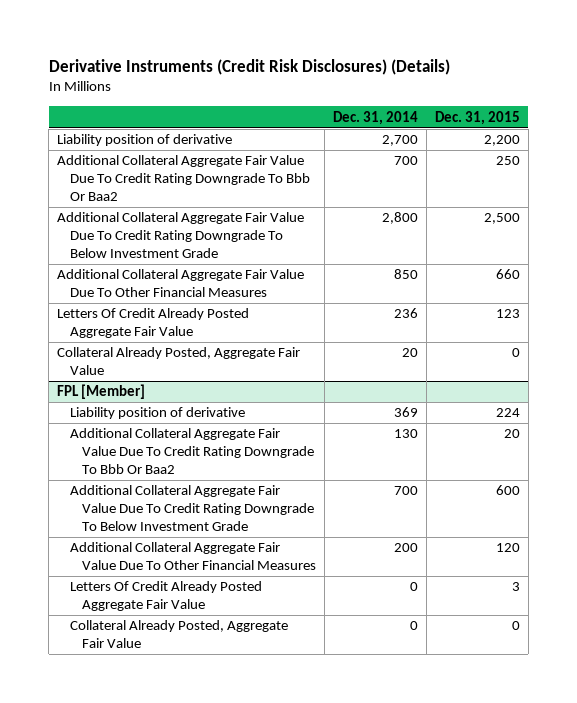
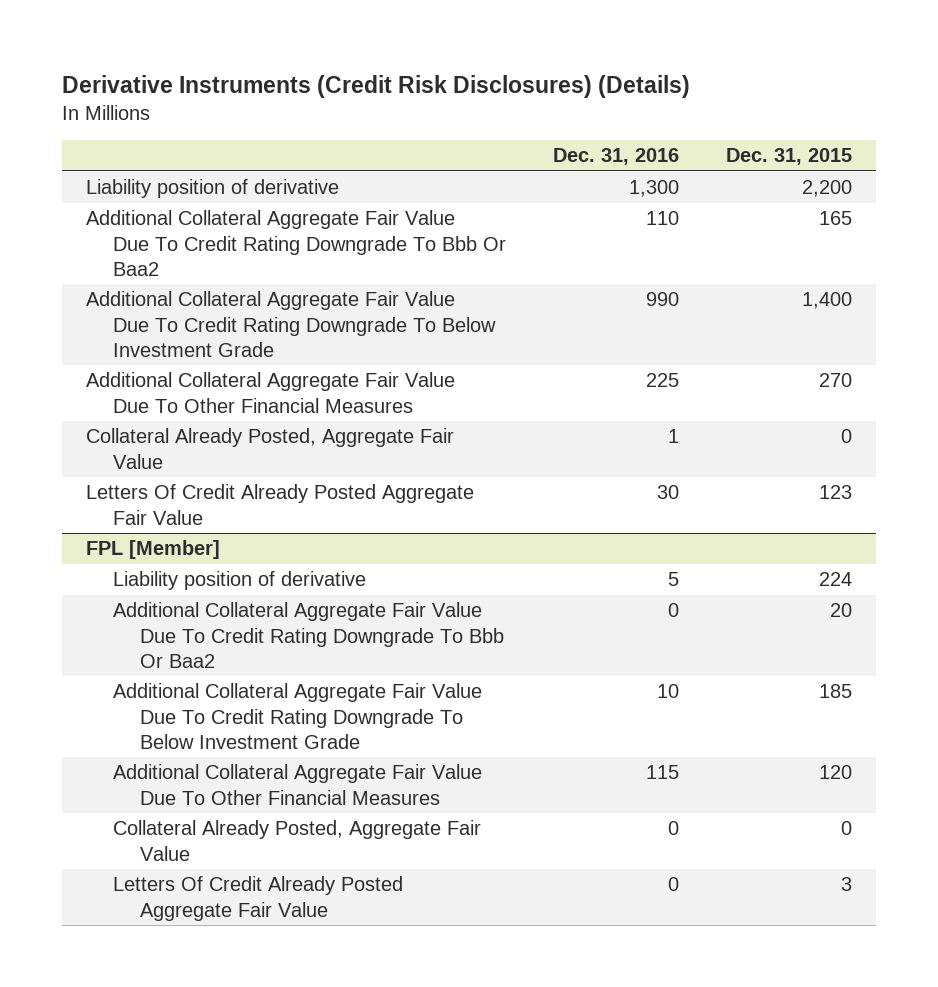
- | Dec. 31, 2014 | Dec. 31, 2015
+ | Dec. 31, 2016 | Dec. 31, 2015
- Additional Collateral Aggregate Fair Value Due To Credit Rating Downgrade To Bbb Or Baa2 | 700 | 250
- Additional Collateral Aggregate Fair Value Due To Credit Rating Downgrade To Below Investment Grade | 2,800 | 2,500
- Additional Collateral Aggregate Fair Value Due To Other Financial Measures | 850 | 660
+ Additional Collateral Aggregate Fair Value Due To Credit Rating Downgrade To Bbb Or Baa2 | 110 | 165
+ Additional Collateral Aggregate Fair Value Due To Credit Rating Downgrade To Below Investment Grade | 990 | 1,400
+ Additional Collateral Aggregate Fair Value Due To Other Financial Measures | 225 | 270
moved down: Letters Of Credit Already Posted Aggregate Fair Value | 30 | 123
@ FPL [Member]
- Additional Collateral Aggregate Fair Value Due To Credit Rating Downgrade To Below Investment Grade | 700 | 600
+ Additional Collateral Aggregate Fair Value Due To Credit Rating Downgrade To Below Investment Grade | 10 | 185
moved down: Letters Of Credit Already Posted Aggregate Fair Value | 0 | 3

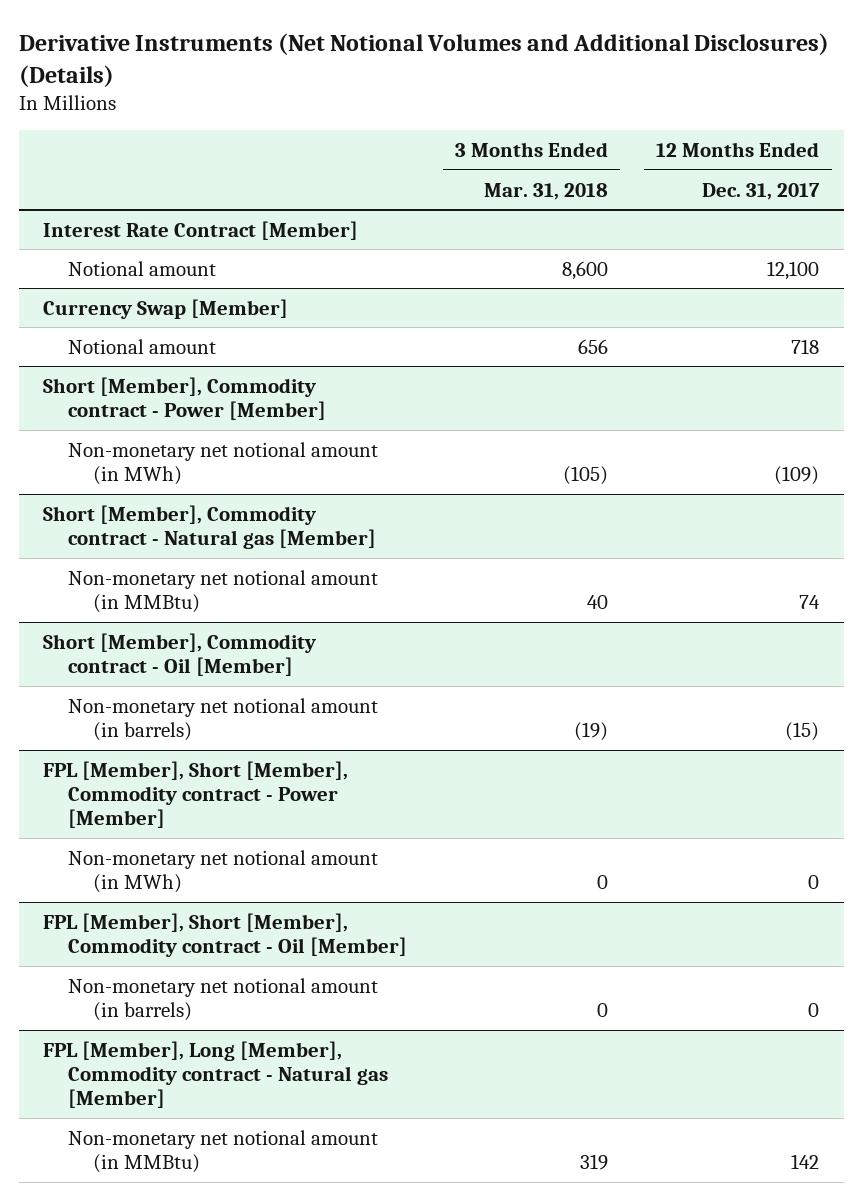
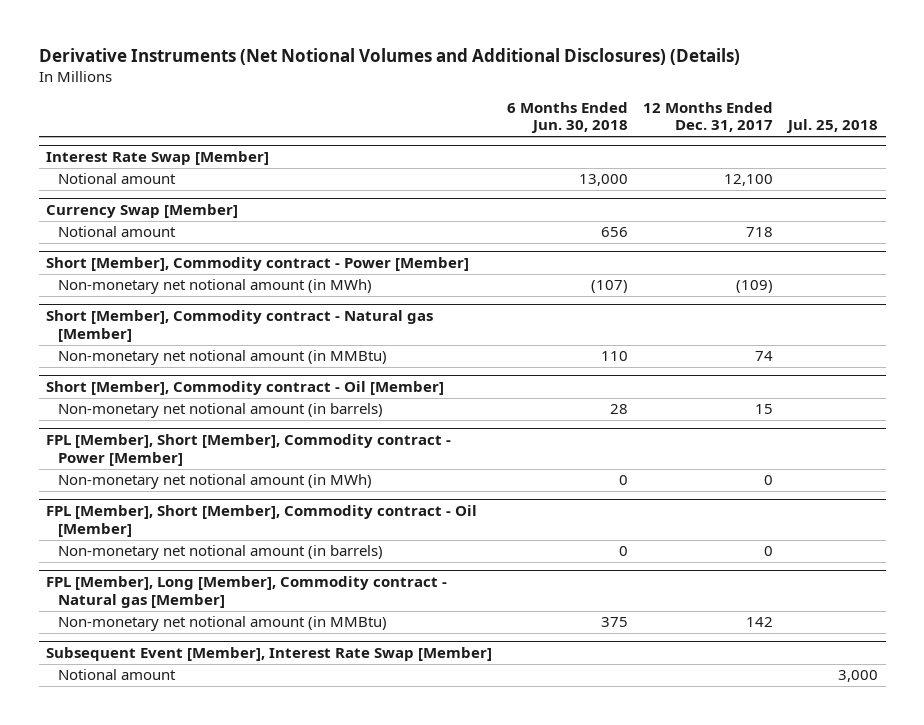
- | 3 Months Ended Mar. 31, 2018 | 12 Months Ended Dec. 31, 2017
+ | 6 Months Ended Jun. 30, 2018 | 12 Months Ended Dec. 31, 2017 | Jul. 25, 2018
- Interest Rate Contract [Member]
+ Interest Rate Swap [Member]
@ Short [Member], Commodity contract - Oil [Member]
- Non-monetary net notional amount (in barrels) | (19) | (15)
+ Non-monetary net notional amount (in barrels) | 28 | 15 |
+ Subsequent Event [Member], Interest Rate Swap [Member]
+ Notional amount | | | 3,000

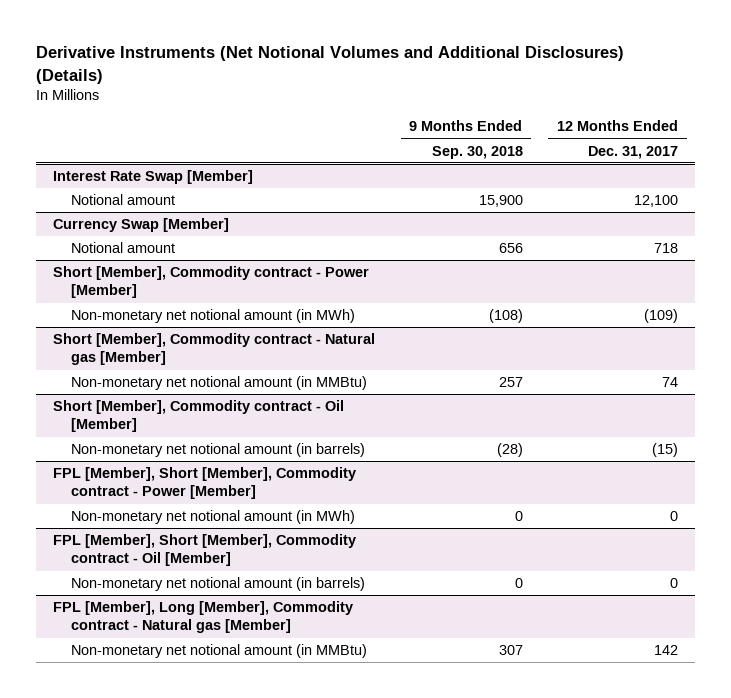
- | 6 Months Ended Jun. 30, 2018 | 12 Months Ended Dec. 31, 2017 | Jul. 25, 2018
+ | 9 Months Ended Sep. 30, 2018 | 12 Months Ended Dec. 31, 2017
@ Short [Member], Commodity contract - Oil [Member]
- Non-monetary net notional amount (in barrels) | 28 | 15 |
+ Non-monetary net notional amount (in barrels) | (28) | (15)
- Subsequent Event [Member], Interest Rate Swap [Member]
- Notional amount | | | 3,000

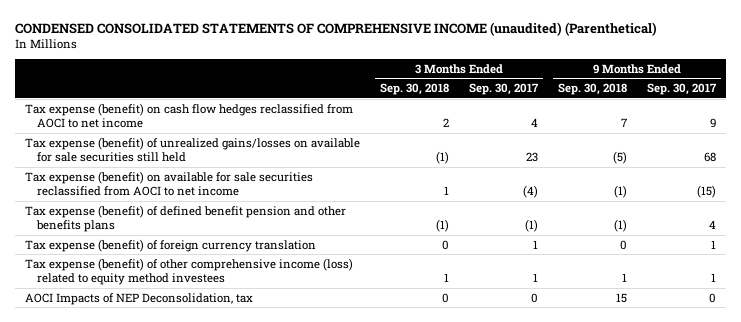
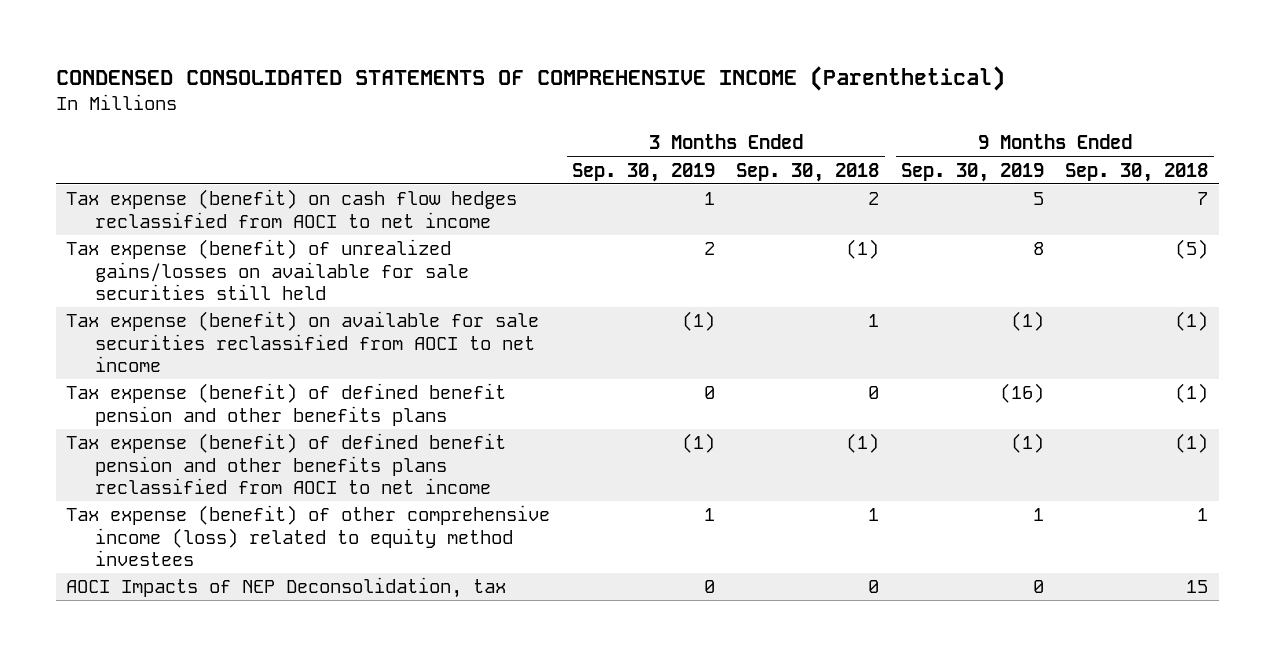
- CONDENSED CONSOLIDATED STATEMENTS OF COMPREHENSIVE INCOME (unaudited) (Parenthetical)
+ CONDENSED CONSOLIDATED STATEMENTS OF COMPREHENSIVE INCOME (Parenthetical)
- | 3 Months Ended Sep. 30, 2018 | 3 Months Ended Sep. 30, 2017 | 9 Months Ended Sep. 30, 2018 | 9 Months Ended Sep. 30, 2017
+ | 3 Months Ended Sep. 30, 2019 | 3 Months Ended Sep. 30, 2018 | 9 Months Ended Sep. 30, 2019 | 9 Months Ended Sep. 30, 2018
- Tax expense (benefit) of defined benefit pension and other benefits plans | (1) | (1) | (1) | 4
- Tax expense (benefit) of foreign currency translation | 0 | 1 | 0 | 1
+ Tax expense (benefit) of defined benefit pension and other benefits plans | 0 | 0 | (16) | (1)
+ Tax expense (benefit) of defined benefit pension and other benefits plans reclassified from AOCI to net income | (1) | (1) | (1) | (1)

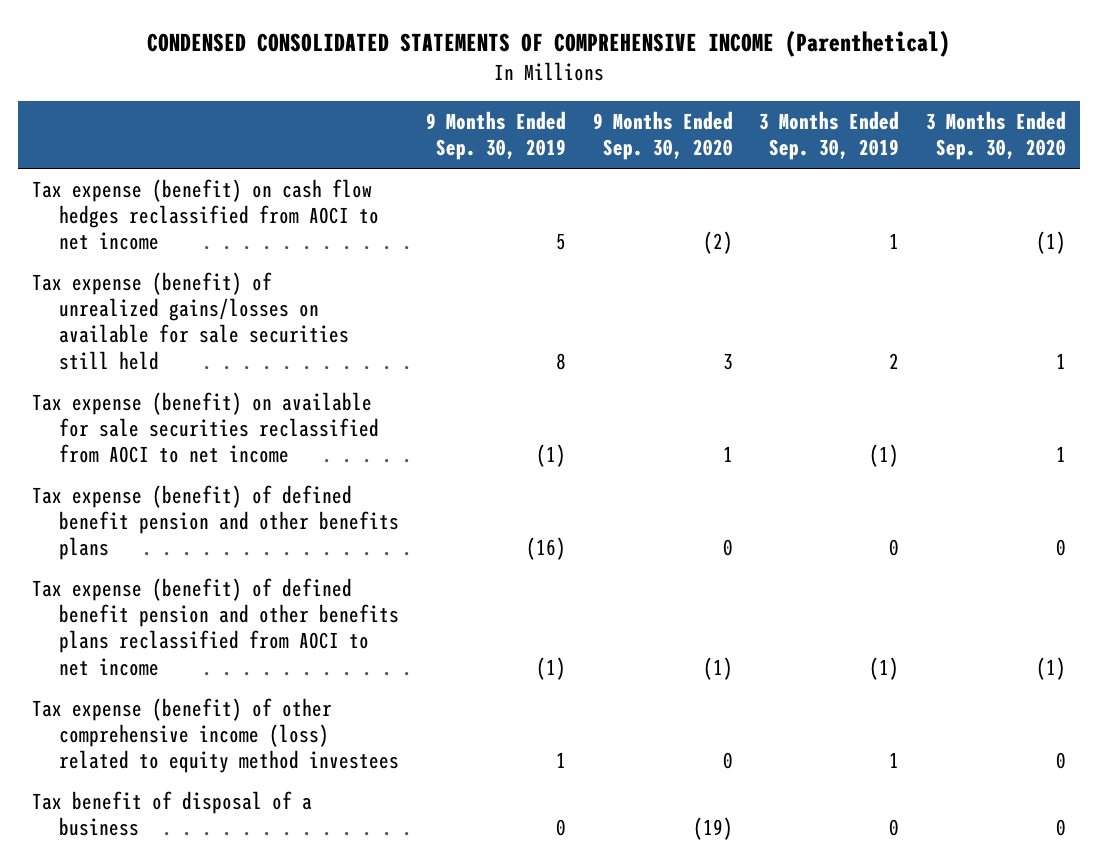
- | 3 Months Ended Sep. 30, 2019 | 3 Months Ended Sep. 30, 2018 | 9 Months Ended Sep. 30, 2019 | 9 Months Ended Sep. 30, 2018
+ | 9 Months Ended Sep. 30, 2019 | 9 Months Ended Sep. 30, 2020 | 3 Months Ended Sep. 30, 2019 | 3 Months Ended Sep. 30, 2020
- AOCI Impacts of NEP Deconsolidation, tax | 0 | 0 | 0 | 15
+ Tax benefit of disposal of a business | 0 | (19) | 0 | 0

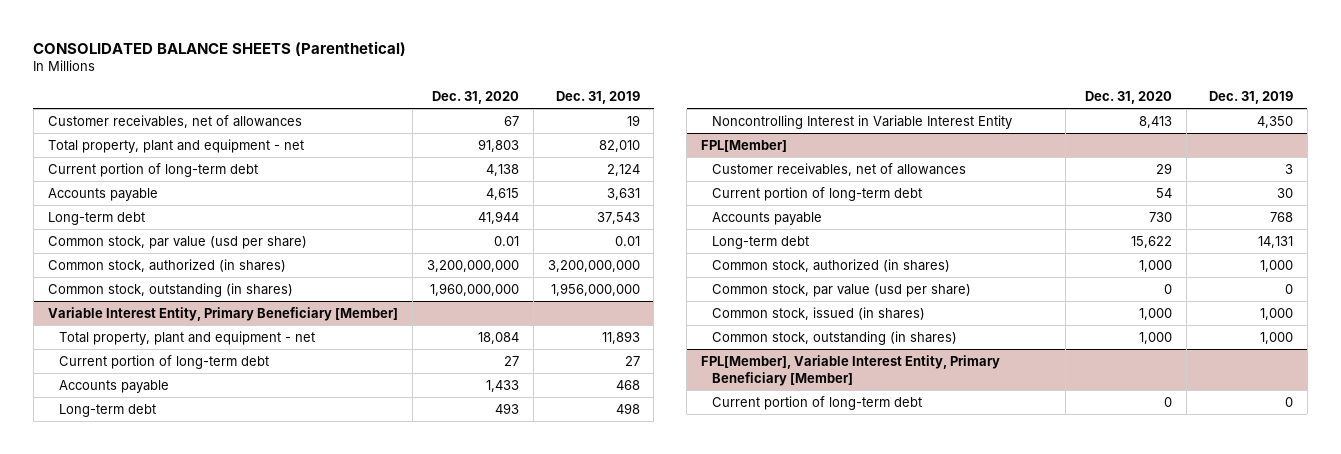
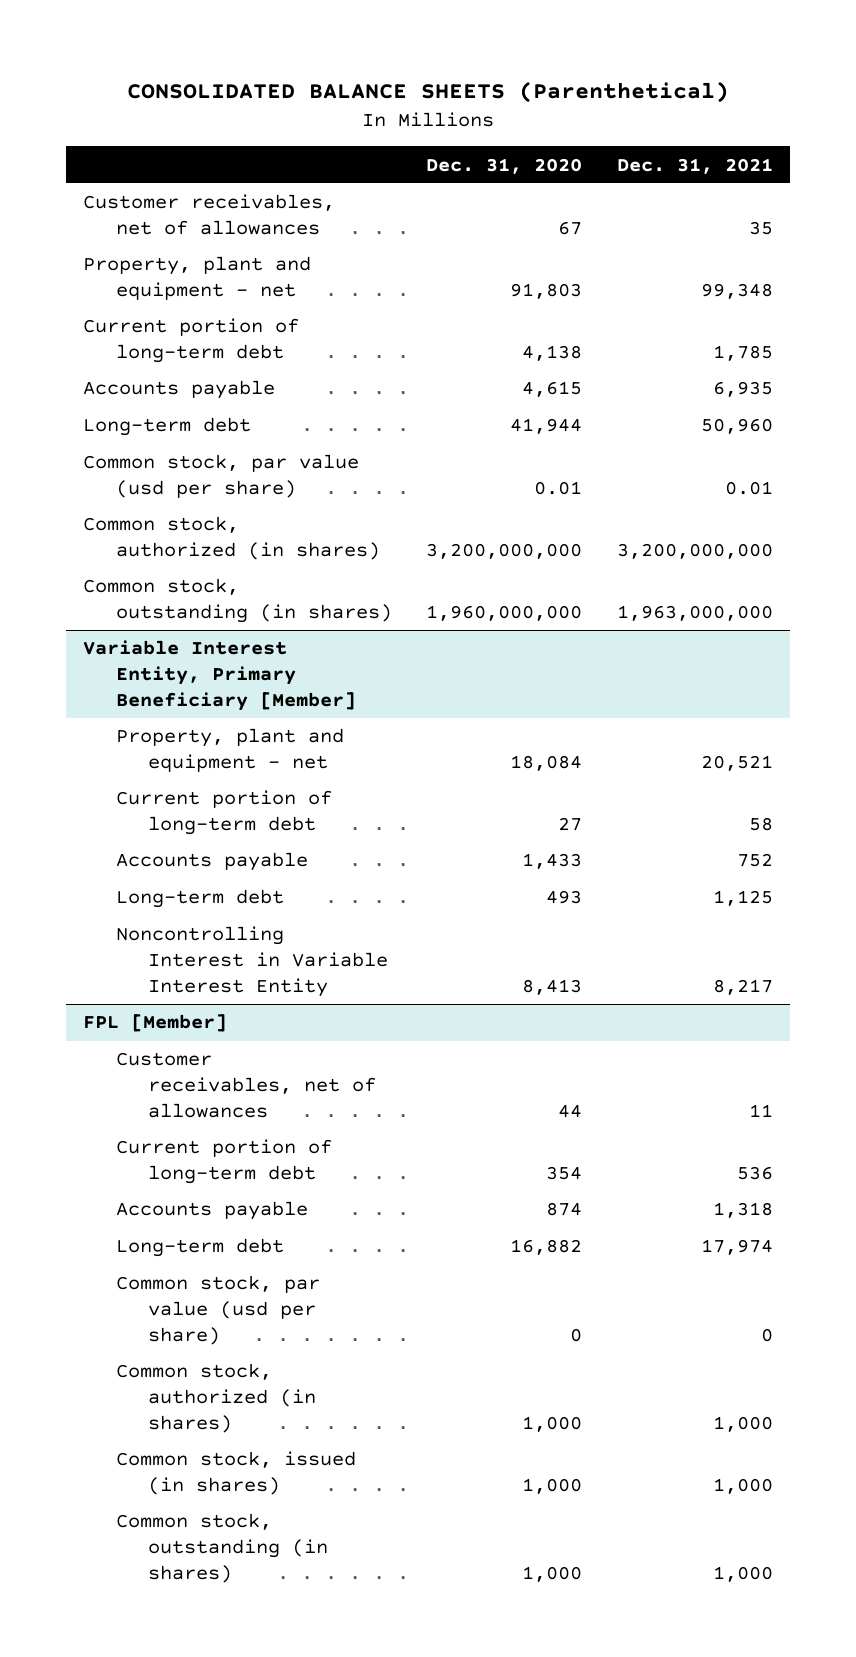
- | Dec. 31, 2020 | Dec. 31, 2019
+ | Dec. 31, 2020 | Dec. 31, 2021
- Total property, plant and equipment - net | 91,803 | 82,010
+ Property, plant and equipment - net | 91,803 | 99,348
@ Variable Interest Entity, Primary Beneficiary [Member]
- Total property, plant and equipment - net | 18,084 | 11,893
+ Property, plant and equipment - net | 18,084 | 20,521
- FPL[Member]
- Customer receivables, net of allowances | 29 | 3
- Current portion of long-term debt | 54 | 30
- Accounts payable | 730 | 768
- Long-term debt | 15,622 | 14,131
- Common stock, authorized (in shares) | 1,000 | 1,000
+ FPL [Member]
+ Customer receivables, net of allowances | 44 | 11
+ Current portion of long-term debt | 354 | 536
+ Accounts payable | 874 | 1,318
+ Long-term debt | 16,882 | 17,974
+ Common stock, authorized (in shares) | 1,000 | 1,000
- FPL[Member], Variable Interest Entity, Primary Beneficiary [Member]
- Current portion of long-term debt | 0 | 0

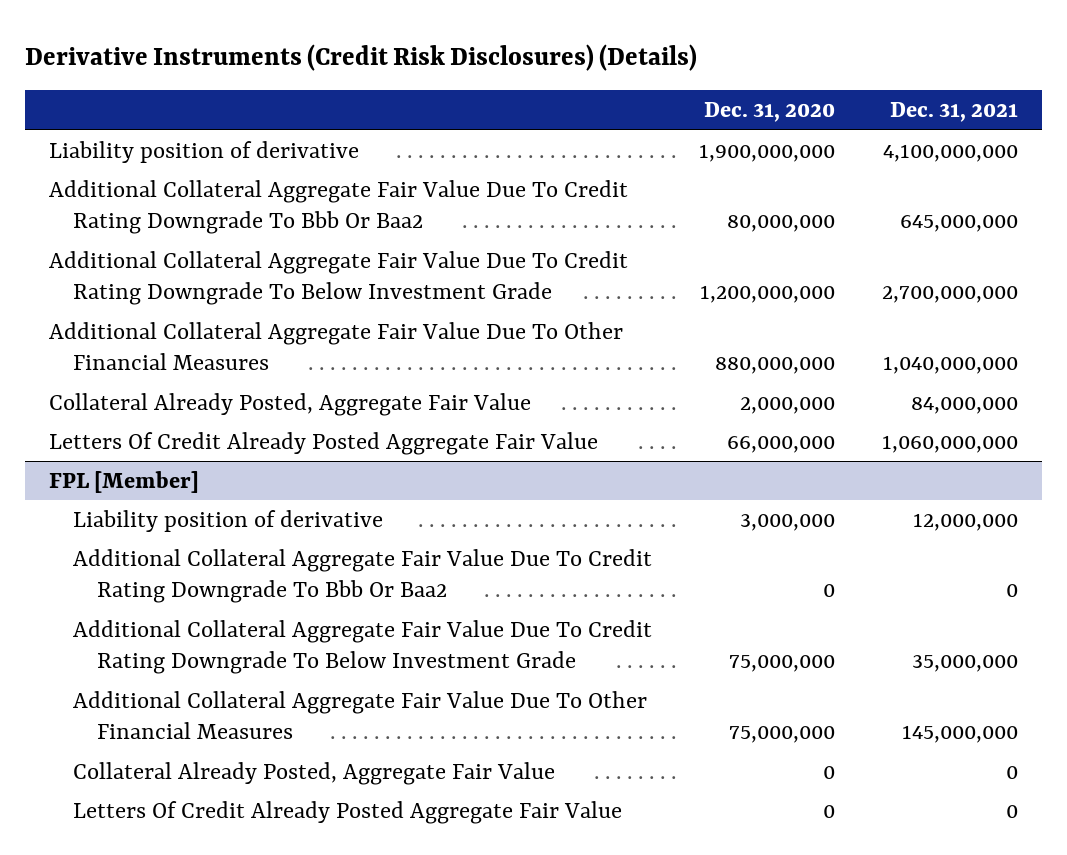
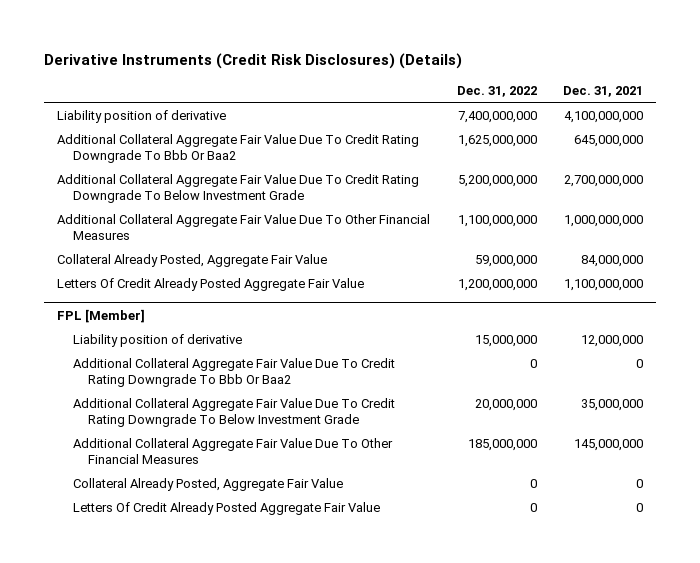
- | Dec. 31, 2020 | Dec. 31, 2021
+ | Dec. 31, 2022 | Dec. 31, 2021
- Additional Collateral Aggregate Fair Value Due To Other Financial Measures | 880,000,000 | 1,040,000,000
+ Additional Collateral Aggregate Fair Value Due To Other Financial Measures | 1,100,000,000 | 1,000,000,000
- Letters Of Credit Already Posted Aggregate Fair Value | 66,000,000 | 1,060,000,000
+ Letters Of Credit Already Posted Aggregate Fair Value | 1,200,000,000 | 1,100,000,000

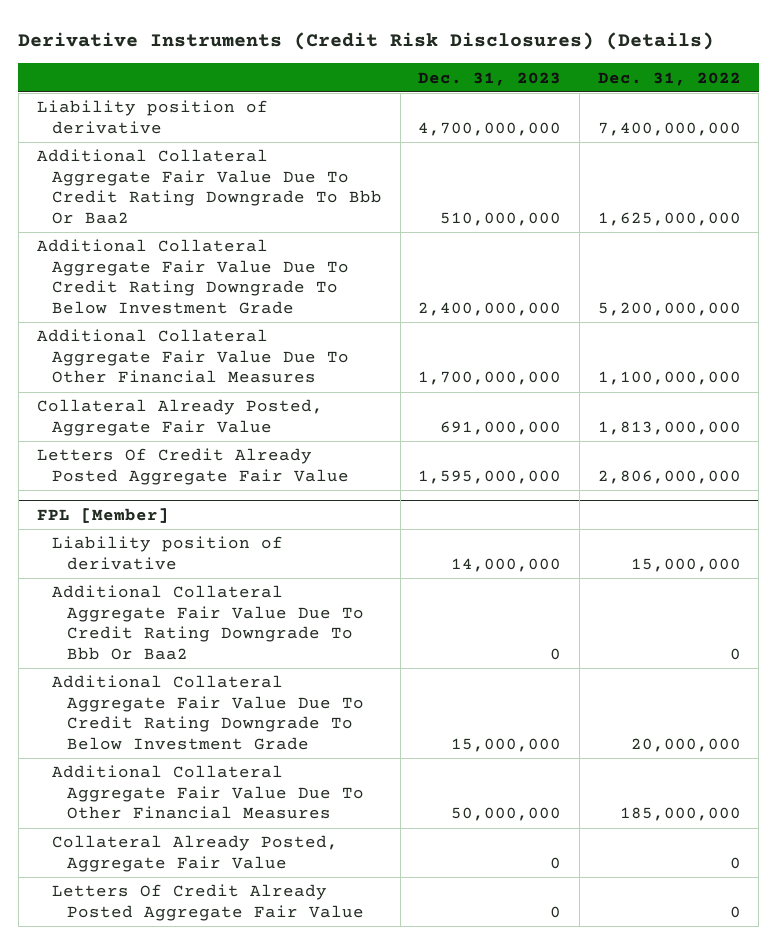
- | Dec. 31, 2022 | Dec. 31, 2021
+ | Dec. 31, 2023 | Dec. 31, 2022
- Collateral Already Posted, Aggregate Fair Value | 59,000,000 | 84,000,000
- Letters Of Credit Already Posted Aggregate Fair Value | 1,200,000,000 | 1,100,000,000
+ Collateral Already Posted, Aggregate Fair Value | 691,000,000 | 1,813,000,000
+ Letters Of Credit Already Posted Aggregate Fair Value | 1,595,000,000 | 2,806,000,000

